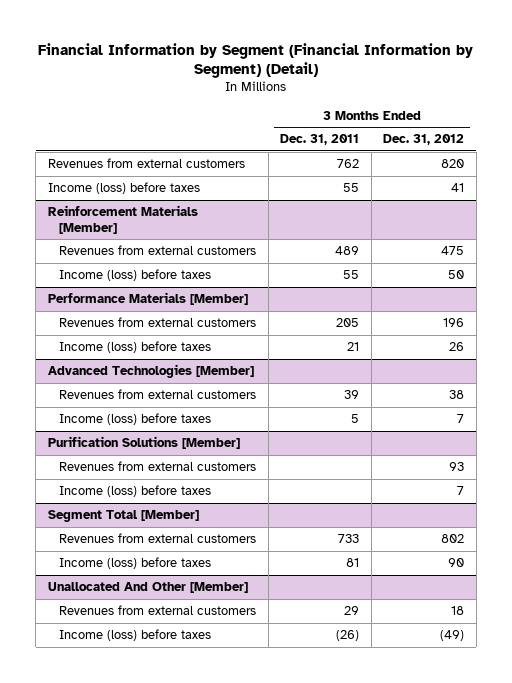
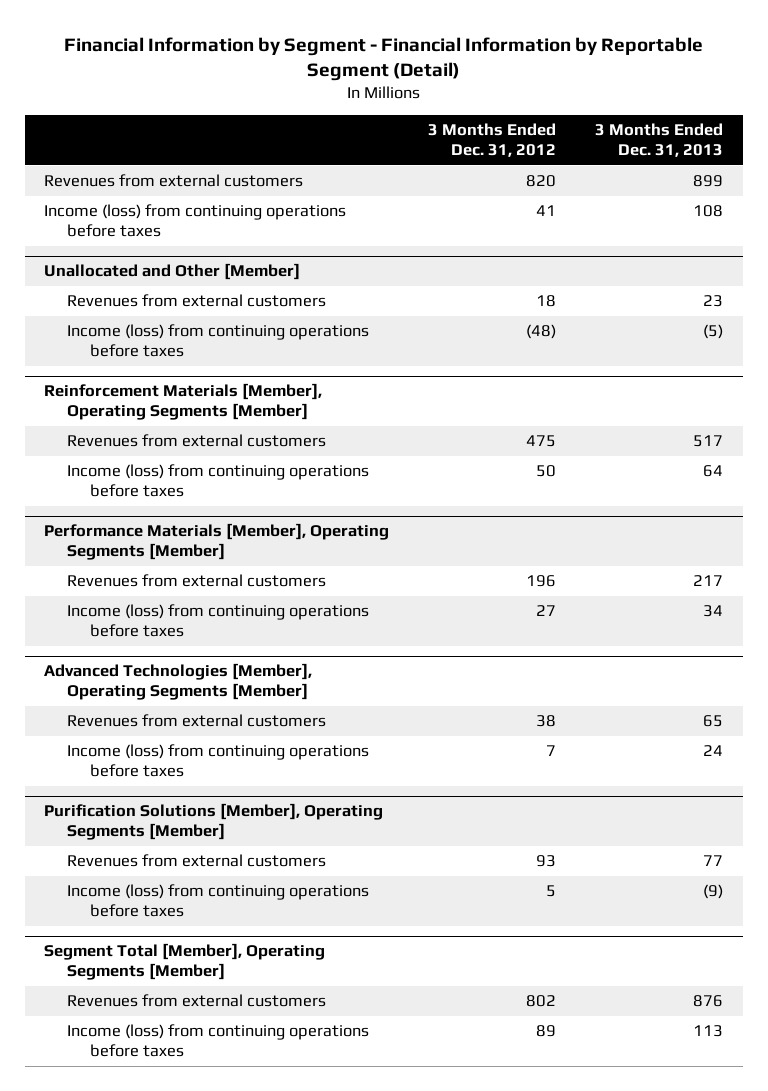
- Financial Information by Segment (Financial Information by Segment) (Detail)
+ Financial Information by Segment - Financial Information by Reportable Segment (Detail)
- | 3 Months Ended Dec. 31, 2011 | 3 Months Ended Dec. 31, 2012
+ | 3 Months Ended Dec. 31, 2012 | 3 Months Ended Dec. 31, 2013
- Income (loss) before taxes | 55 | 41
- Reinforcement Materials [Member]
+ Income (loss) from continuing operations before taxes | 41 | 108
+ Unallocated and Other [Member]
+ Revenues from external customers | 18 | 23
+ Income (loss) from continuing operations before taxes | (48) | (5)
+ Reinforcement Materials [Member], Operating Segments [Member]
- Income (loss) before taxes | 55 | 50
- Performance Materials [Member]
+ Income (loss) from continuing operations before taxes | 50 | 64
+ Performance Materials [Member], Operating Segments [Member]
- Income (loss) before taxes | 21 | 26
- Advanced Technologies [Member]
+ Income (loss) from continuing operations before taxes | 27 | 34
+ Advanced Technologies [Member], Operating Segments [Member]
- Income (loss) before taxes | 5 | 7
- Purification Solutions [Member]
+ Income (loss) from continuing operations before taxes | 7 | 24
+ Purification Solutions [Member], Operating Segments [Member]
- Income (loss) before taxes | | 7
- Segment Total [Member]
+ Income (loss) from continuing operations before taxes | 5 | (9)
+ Segment Total [Member], Operating Segments [Member]
- Income (loss) before taxes | 81 | 90
- Unallocated And Other [Member]
- Revenues from external customers | 29 | 18
- Income (loss) before taxes | (26) | (49)
+ Income (loss) from continuing operations before taxes | 89 | 113

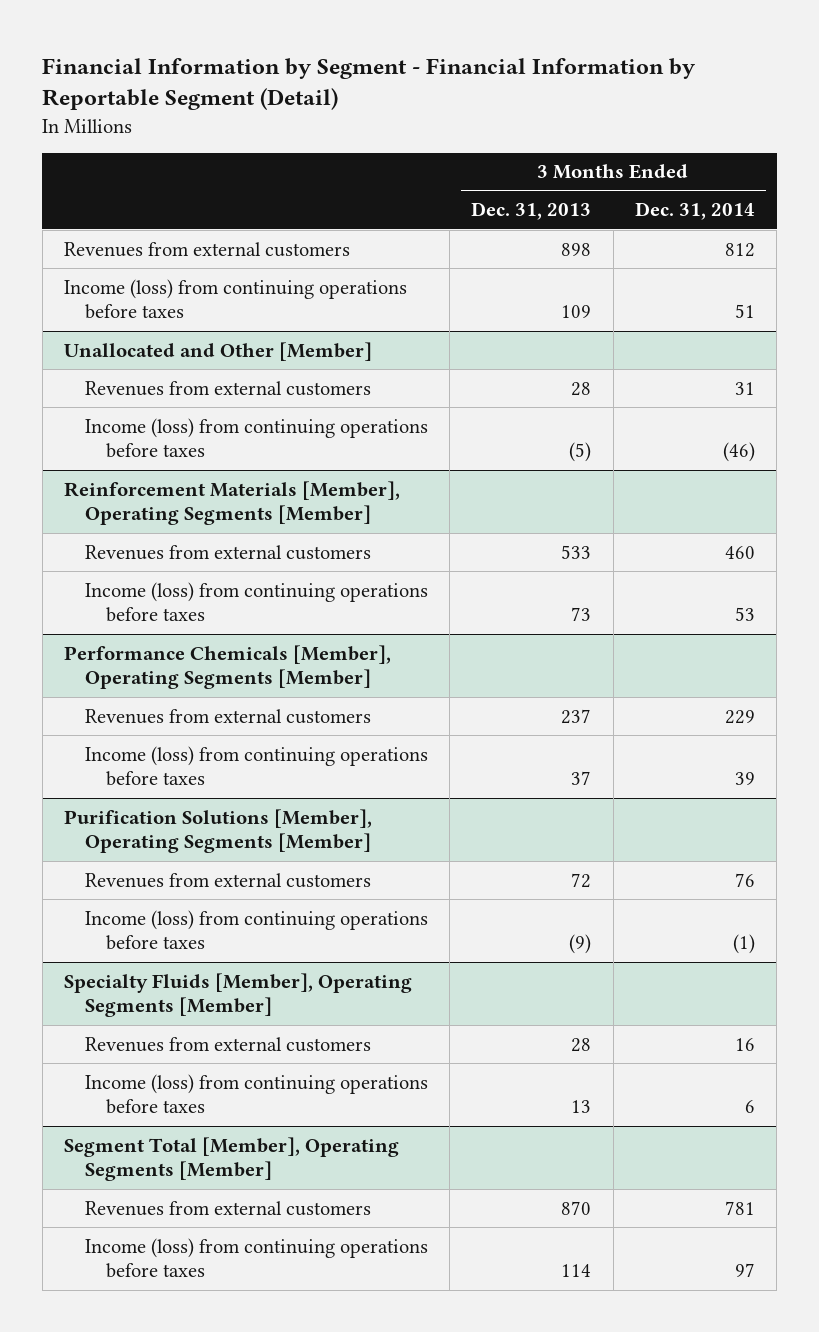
- | 3 Months Ended Dec. 31, 2012 | 3 Months Ended Dec. 31, 2013
+ | 3 Months Ended Dec. 31, 2013 | 3 Months Ended Dec. 31, 2014
- Revenues from external customers | 820 | 899
- Income (loss) from continuing operations before taxes | 41 | 108
+ Revenues from external customers | 898 | 812
+ Income (loss) from continuing operations before taxes | 109 | 51
@ Unallocated and Other [Member]
- Revenues from external customers | 18 | 23
+ Revenues from external customers | 28 | 31
@ Reinforcement Materials [Member], Operating Segments [Member]
- Revenues from external customers | 475 | 517
- Income (loss) from continuing operations before taxes | 50 | 64
- Performance Materials [Member], Operating Segments [Member]
- Revenues from external customers | 196 | 217
- Income (loss) from continuing operations before taxes | 27 | 34
- Advanced Technologies [Member], Operating Segments [Member]
- Revenues from external customers | 38 | 65
- Income (loss) from continuing operations before taxes | 7 | 24
@ Reinforcement Materials [Member], Operating Segments [Member]
+ Revenues from external customers | 533 | 460
+ Income (loss) from continuing operations before taxes | 73 | 53
+ Performance Chemicals [Member], Operating Segments [Member]
+ Revenues from external customers | 237 | 229
+ Income (loss) from continuing operations before taxes | 37 | 39
@ Purification Solutions [Member], Operating Segments [Member]
- Revenues from external customers | 93 | 77
+ Revenues from external customers | 72 | 76
+ Specialty Fluids [Member], Operating Segments [Member]
+ Revenues from external customers | 28 | 16
+ Income (loss) from continuing operations before taxes | 13 | 6
@ Segment Total [Member], Operating Segments [Member]
- Revenues from external customers | 802 | 876
- Income (loss) from continuing operations before taxes | 89 | 113
+ Revenues from external customers | 870 | 781
+ Income (loss) from continuing operations before taxes | 114 | 97

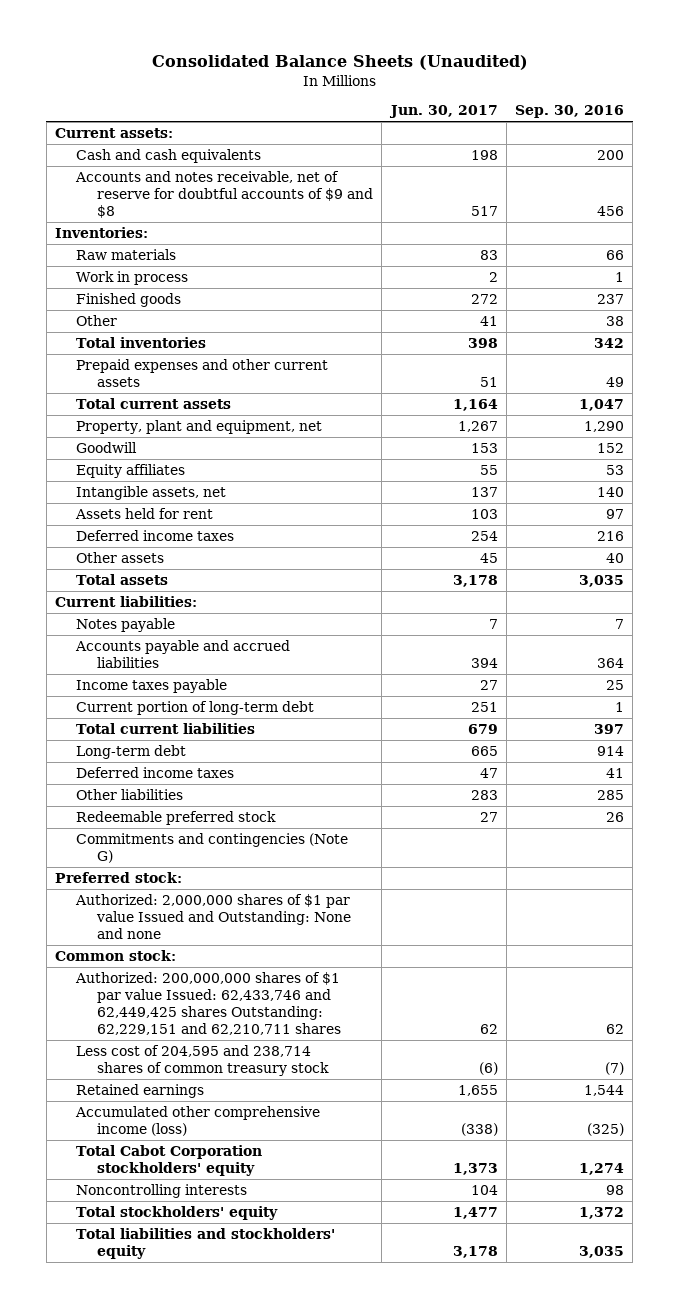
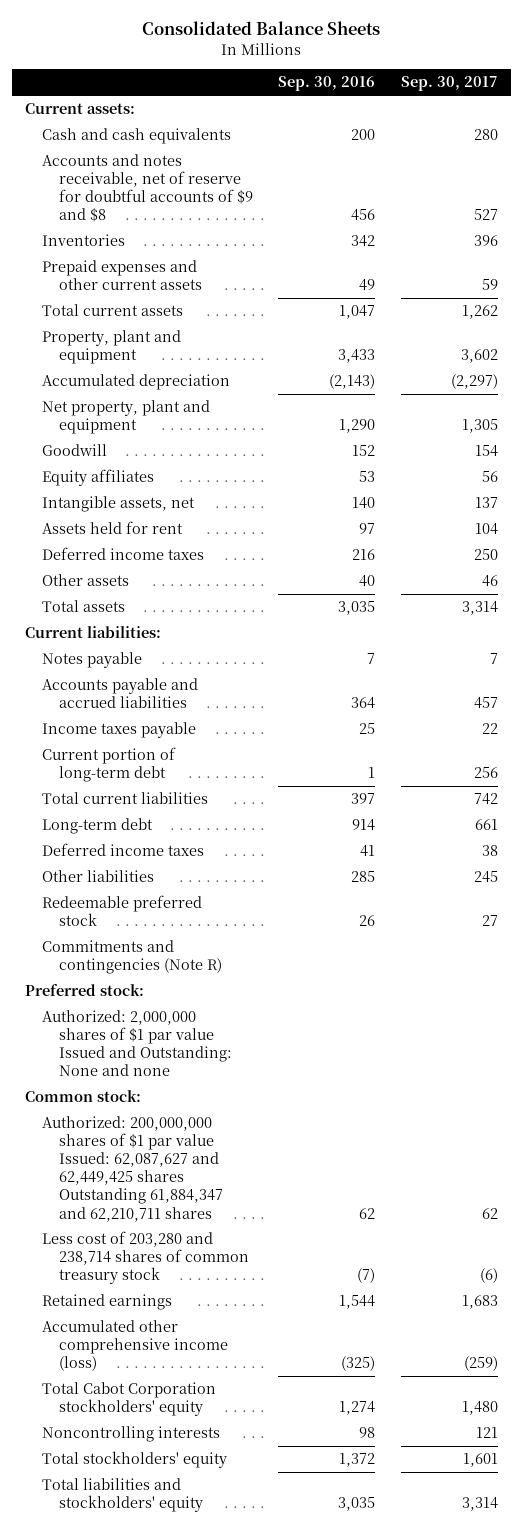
- Consolidated Balance Sheets (Unaudited)
+ Consolidated Balance Sheets
- | Jun. 30, 2017 | Sep. 30, 2016
+ | Sep. 30, 2016 | Sep. 30, 2017
- Inventories:
- Raw materials | 83 | 66
- Work in process | 2 | 1
- Finished goods | 272 | 237
- Other | 41 | 38
- Total inventories | 398 | 342
+ Inventories | 342 | 396
- Property, plant and equipment, net | 1,267 | 1,290
+ Property, plant and equipment | 3,433 | 3,602
+ Accumulated depreciation | (2,143) | (2,297)
+ Net property, plant and equipment | 1,290 | 1,305
- Commitments and contingencies (Note G)
+ Commitments and contingencies (Note R)
- Authorized: 200,000,000 shares of $1 par value Issued: 62,433,746 and 62,449,425 shares Outstanding: 62,229,151 and 62,210,711 shares | 62 | 62
- Less cost of 204,595 and 238,714 shares of common treasury stock | (6) | (7)
+ Authorized: 200,000,000 shares of $1 par value Issued: 62,087,627 and 62,449,425 shares Outstanding 61,884,347 and 62,210,711 shares | 62 | 62
+ Less cost of 203,280 and 238,714 shares of common treasury stock | (7) | (6)

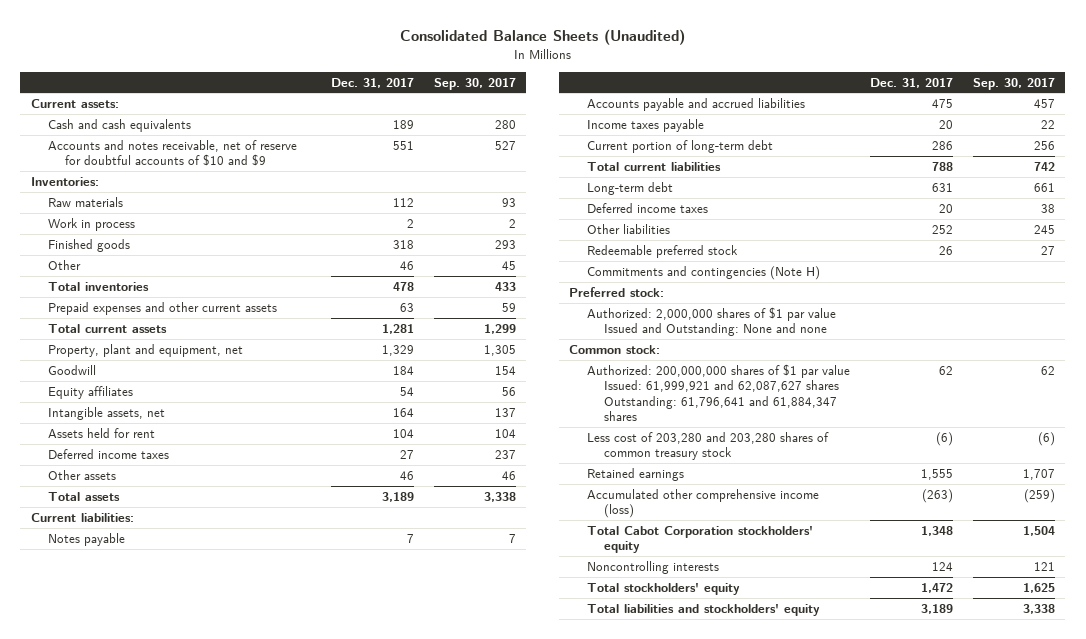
- Consolidated Balance Sheets
+ Consolidated Balance Sheets (Unaudited)
- | Sep. 30, 2016 | Sep. 30, 2017
+ | Dec. 31, 2017 | Sep. 30, 2017
- Accounts and notes receivable, net of reserve for doubtful accounts of $9 and $8 | 456 | 527
- Inventories | 342 | 396
+ Accounts and notes receivable, net of reserve for doubtful accounts of $10 and $9 | 551 | 527
+ Inventories:
+ Raw materials | 112 | 93
+ Work in process | 2 | 2
+ Finished goods | 318 | 293
+ Other | 46 | 45
+ Total inventories | 478 | 433
- Total current assets | 1,047 | 1,262
- Property, plant and equipment | 3,433 | 3,602
- Accumulated depreciation | (2,143) | (2,297)
- Net property, plant and equipment | 1,290 | 1,305
+ Total current assets | 1,281 | 1,299
+ Property, plant and equipment, net | 1,329 | 1,305
- Deferred income taxes | 216 | 250
+ Deferred income taxes | 27 | 237
- Total assets | 3,035 | 3,314
+ Total assets | 3,189 | 3,338
- Commitments and contingencies (Note R)
+ Commitments and contingencies (Note H)
- Authorized: 200,000,000 shares of $1 par value Issued: 62,087,627 and 62,449,425 shares Outstanding 61,884,347 and 62,210,711 shares | 62 | 62
- Less cost of 203,280 and 238,714 shares of common treasury stock | (7) | (6)
- Retained earnings | 1,544 | 1,683
+ Authorized: 200,000,000 shares of $1 par value Issued: 61,999,921 and 62,087,627 shares Outstanding: 61,796,641 and 61,884,347 shares | 62 | 62
+ Less cost of 203,280 and 203,280 shares of common treasury stock | (6) | (6)
+ Retained earnings | 1,555 | 1,707
- Total Cabot Corporation stockholders' equity | 1,274 | 1,480
+ Total Cabot Corporation stockholders' equity | 1,348 | 1,504
- Total stockholders' equity | 1,372 | 1,601
- Total liabilities and stockholders' equity | 3,035 | 3,314
+ Total stockholders' equity | 1,472 | 1,625
+ Total liabilities and stockholders' equity | 3,189 | 3,338

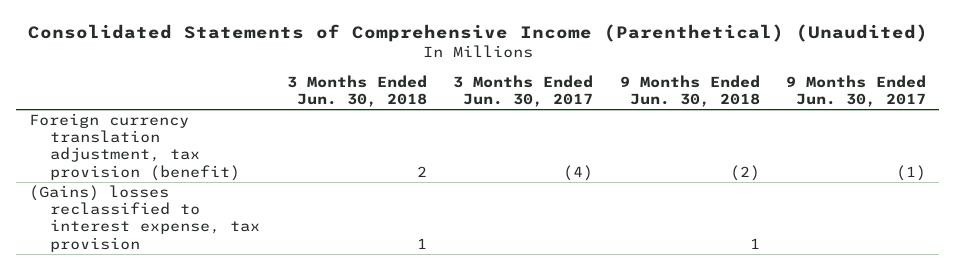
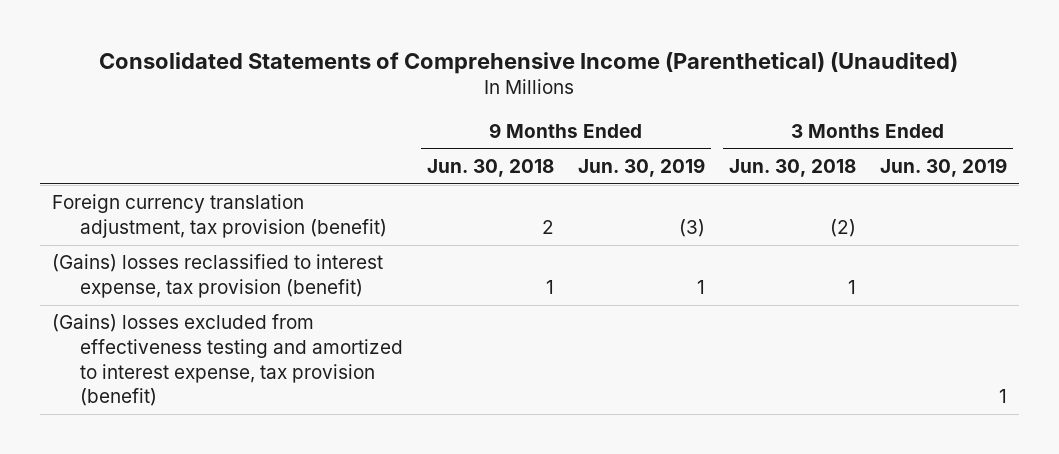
- | 3 Months Ended Jun. 30, 2018 | 3 Months Ended Jun. 30, 2017 | 9 Months Ended Jun. 30, 2018 | 9 Months Ended Jun. 30, 2017
+ | 9 Months Ended Jun. 30, 2018 | 9 Months Ended Jun. 30, 2019 | 3 Months Ended Jun. 30, 2018 | 3 Months Ended Jun. 30, 2019
- Foreign currency translation adjustment, tax provision (benefit) | 2 | (4) | (2) | (1)
- (Gains) losses reclassified to interest expense, tax provision | 1 | | 1 |
+ Foreign currency translation adjustment, tax provision (benefit) | 2 | (3) | (2) |
+ (Gains) losses reclassified to interest expense, tax provision (benefit) | 1 | 1 | 1 |
+ (Gains) losses excluded from effectiveness testing and amortized to interest expense, tax provision (benefit) | | | | 1

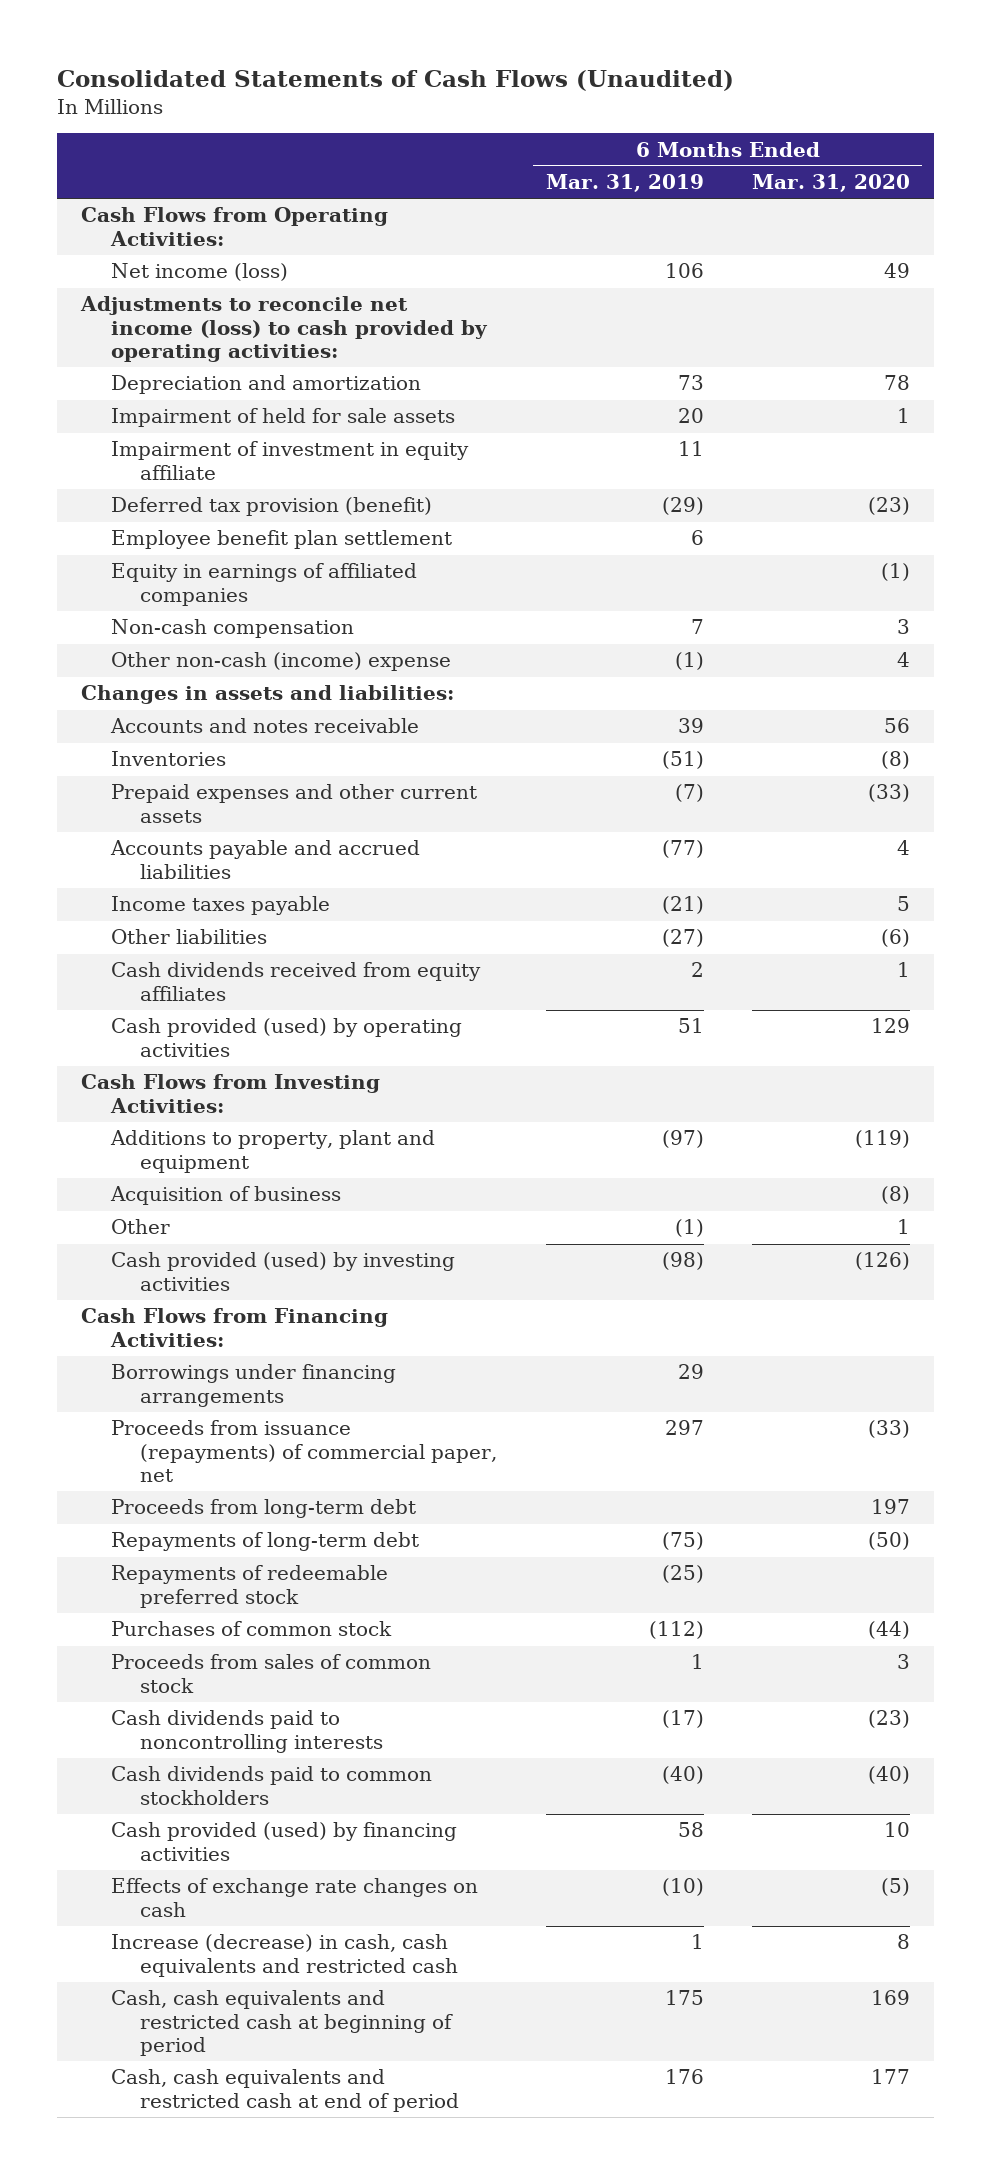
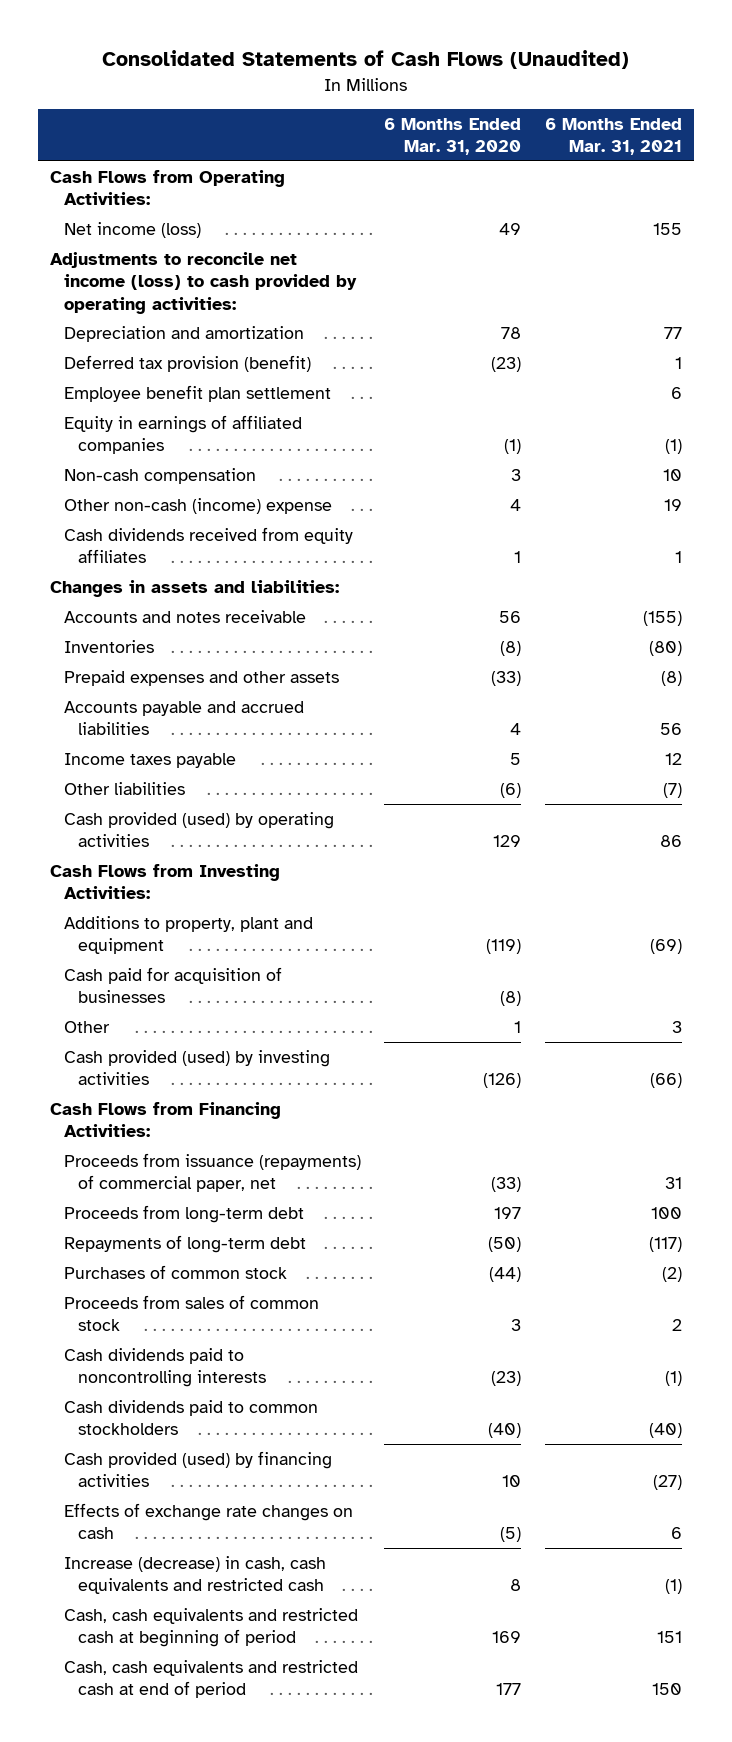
- | 6 Months Ended Mar. 31, 2019 | 6 Months Ended Mar. 31, 2020
+ | 6 Months Ended Mar. 31, 2020 | 6 Months Ended Mar. 31, 2021
- Impairment of held for sale assets | 20 | 1
- Impairment of investment in equity affiliate | 11 |
moved up: Cash dividends received from equity affiliates | 1 | 1
- Prepaid expenses and other current assets | (7) | (33)
+ Prepaid expenses and other assets | (33) | (8)
- Acquisition of business | | (8)
+ Cash paid for acquisition of businesses | (8) |
- Borrowings under financing arrangements | 29 |
- Repayments of redeemable preferred stock | (25) |

